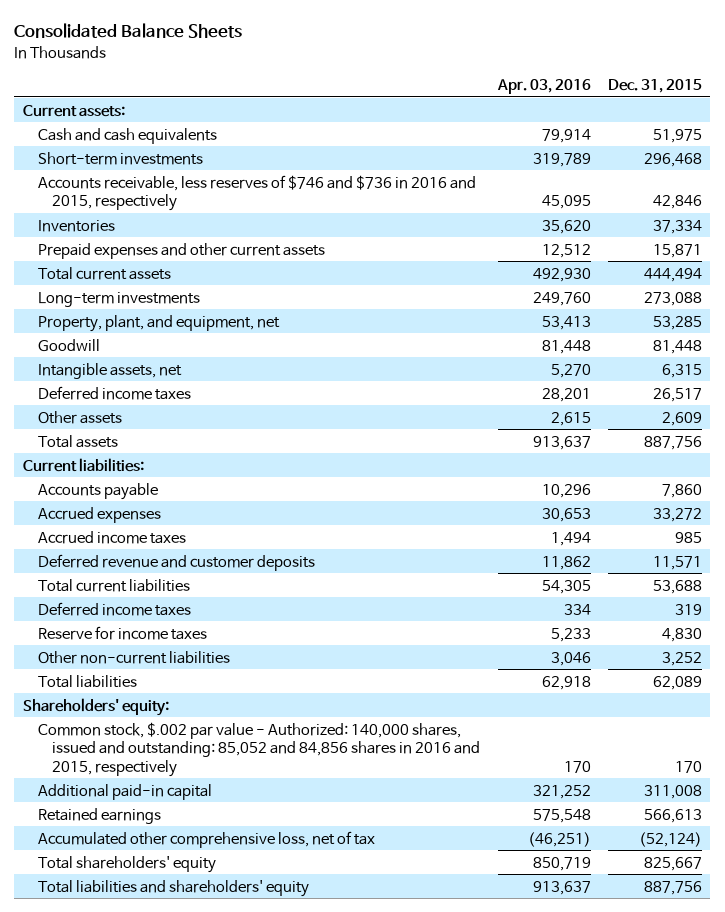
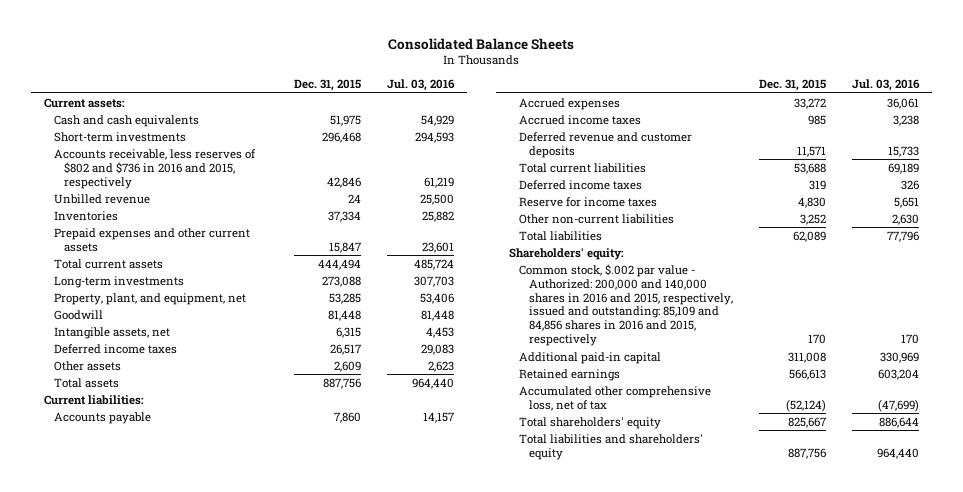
- | Apr. 03, 2016 | Dec. 31, 2015
+ | Dec. 31, 2015 | Jul. 03, 2016
- Accounts receivable, less reserves of $746 and $736 in 2016 and 2015, respectively | 45,095 | 42,846
+ Accounts receivable, less reserves of $802 and $736 in 2016 and 2015, respectively | 42,846 | 61,219
+ Unbilled revenue | 24 | 25,500
- Prepaid expenses and other current assets | 12,512 | 15,871
+ Prepaid expenses and other current assets | 15,847 | 23,601
- Common stock, $.002 par value - Authorized: 140,000 shares, issued and outstanding: 85,052 and 84,856 shares in 2016 and 2015, respectively | 170 | 170
+ Common stock, $.002 par value - Authorized: 200,000 and 140,000 shares in 2016 and 2015, respectively, issued and outstanding: 85,109 and 84,856 shares in 2016 and 2015, respectively | 170 | 170

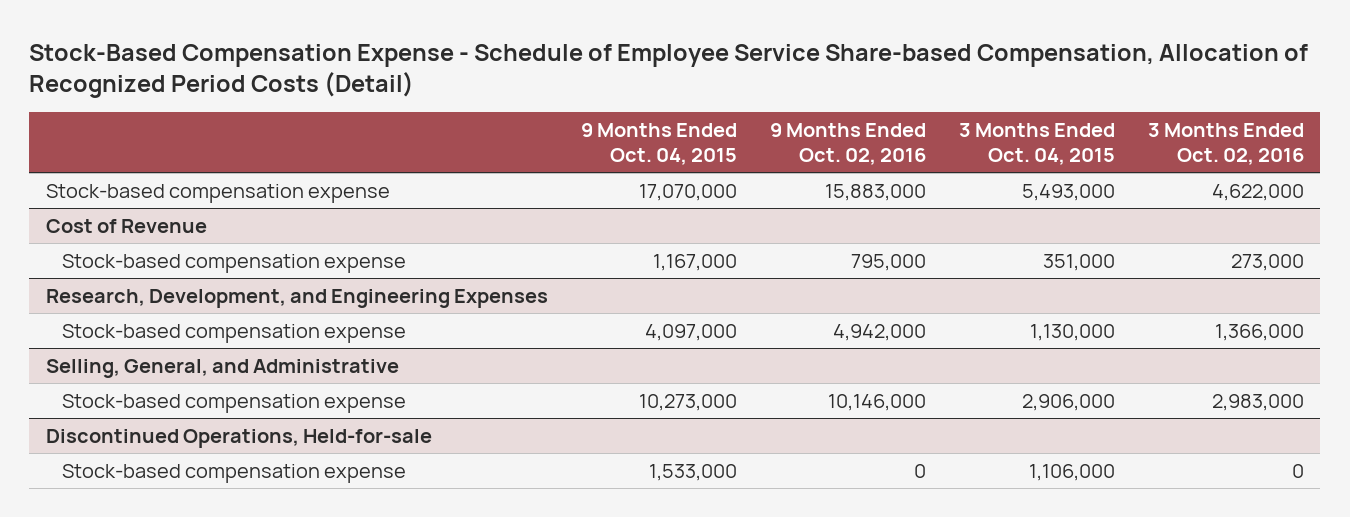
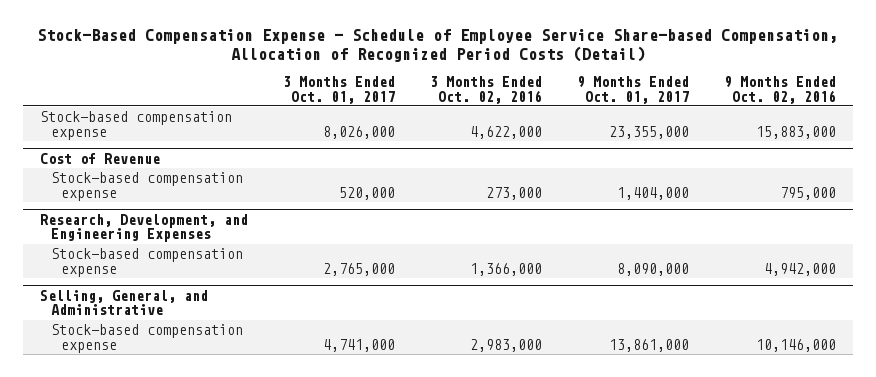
- | 9 Months Ended Oct. 04, 2015 | 9 Months Ended Oct. 02, 2016 | 3 Months Ended Oct. 04, 2015 | 3 Months Ended Oct. 02, 2016
+ | 3 Months Ended Oct. 01, 2017 | 3 Months Ended Oct. 02, 2016 | 9 Months Ended Oct. 01, 2017 | 9 Months Ended Oct. 02, 2016
- Discontinued Operations, Held-for-sale
- Stock-based compensation expense | 1,533,000 | 0 | 1,106,000 | 0

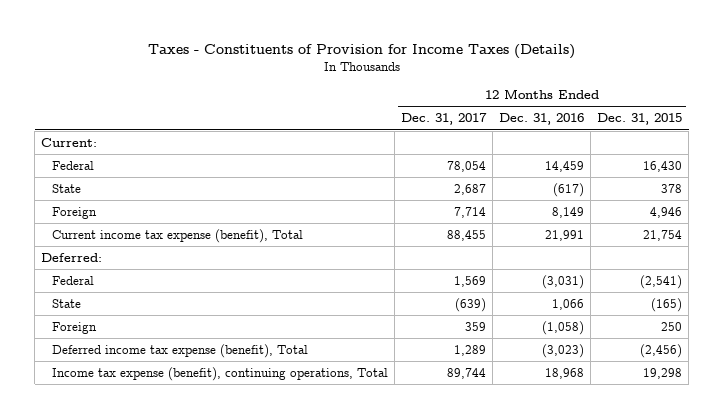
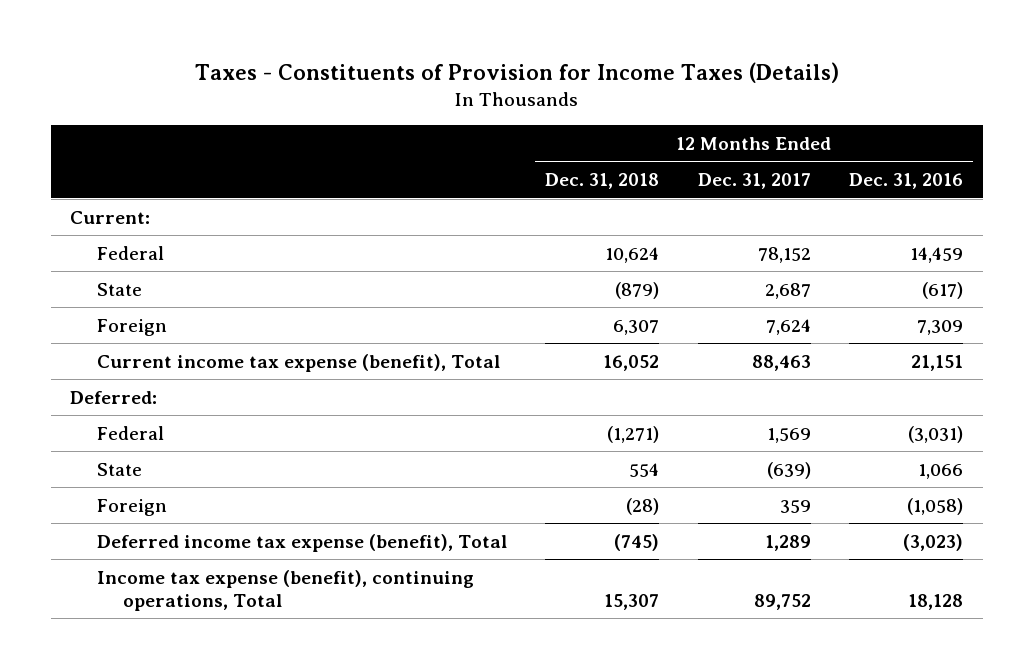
- | 12 Months Ended Dec. 31, 2017 | 12 Months Ended Dec. 31, 2016 | 12 Months Ended Dec. 31, 2015
+ | 12 Months Ended Dec. 31, 2018 | 12 Months Ended Dec. 31, 2017 | 12 Months Ended Dec. 31, 2016
- Federal | 78,054 | 14,459 | 16,430
+ Federal | 10,624 | 78,152 | 14,459
- Foreign | 7,714 | 8,149 | 4,946
- Current income tax expense (benefit), Total | 88,455 | 21,991 | 21,754
+ Foreign | 6,307 | 7,624 | 7,309
+ Current income tax expense (benefit), Total | 16,052 | 88,463 | 21,151
- Income tax expense (benefit), continuing operations, Total | 89,744 | 18,968 | 19,298
+ Income tax expense (benefit), continuing operations, Total | 15,307 | 89,752 | 18,128

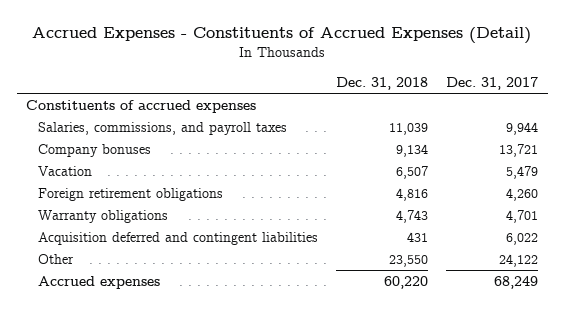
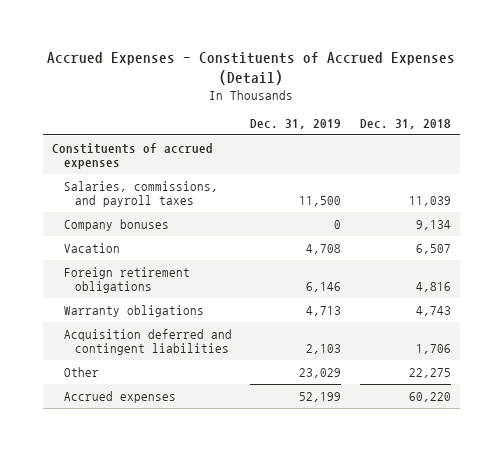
- | Dec. 31, 2018 | Dec. 31, 2017
+ | Dec. 31, 2019 | Dec. 31, 2018
- Acquisition deferred and contingent liabilities | 431 | 6,022
- Other | 23,550 | 24,122
+ Acquisition deferred and contingent liabilities | 2,103 | 1,706
+ Other | 23,029 | 22,275

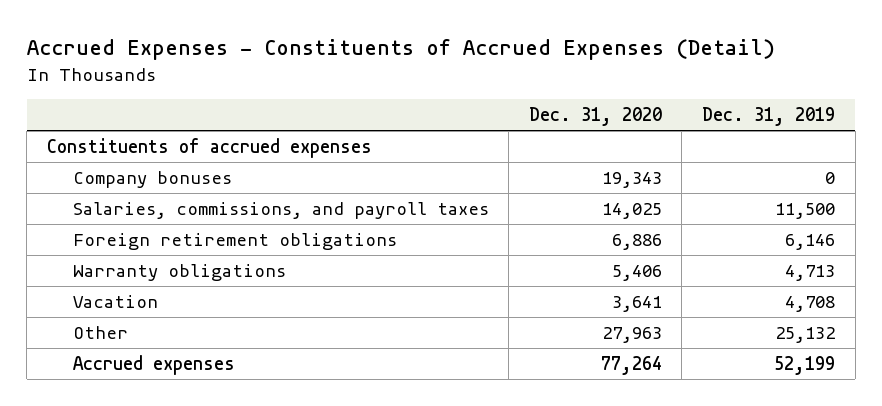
- | Dec. 31, 2019 | Dec. 31, 2018
+ | Dec. 31, 2020 | Dec. 31, 2019
moved down: Salaries, commissions, and payroll taxes | 14,025 | 11,500
- Acquisition deferred and contingent liabilities | 2,103 | 1,706
- Other | 23,029 | 22,275
moved down: Vacation | 3,641 | 4,708
+ Other | 27,963 | 25,132

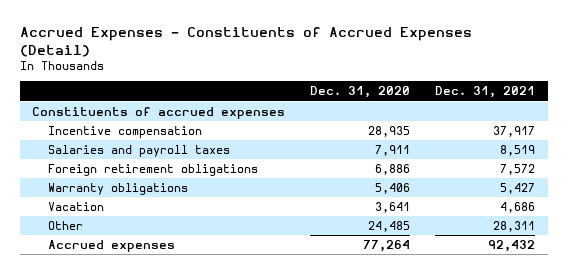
- | Dec. 31, 2020 | Dec. 31, 2019
+ | Dec. 31, 2020 | Dec. 31, 2021
- Company bonuses | 19,343 | 0
- Salaries, commissions, and payroll taxes | 14,025 | 11,500
+ Incentive compensation | 28,935 | 37,917
+ Salaries and payroll taxes | 7,911 | 8,519
- Other | 27,963 | 25,132
+ Other | 24,485 | 28,311

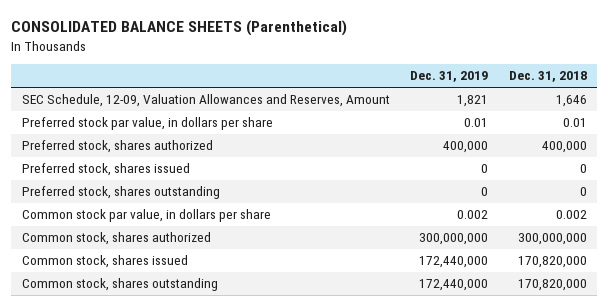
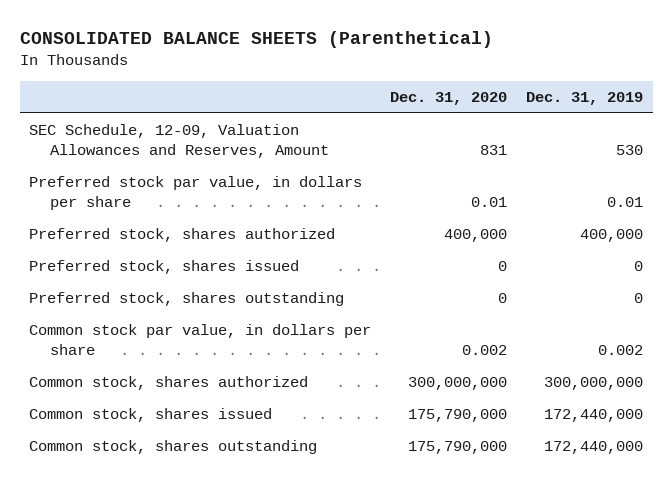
- | Dec. 31, 2019 | Dec. 31, 2018
+ | Dec. 31, 2020 | Dec. 31, 2019
- SEC Schedule, 12-09, Valuation Allowances and Reserves, Amount | 1,821 | 1,646
+ SEC Schedule, 12-09, Valuation Allowances and Reserves, Amount | 831 | 530

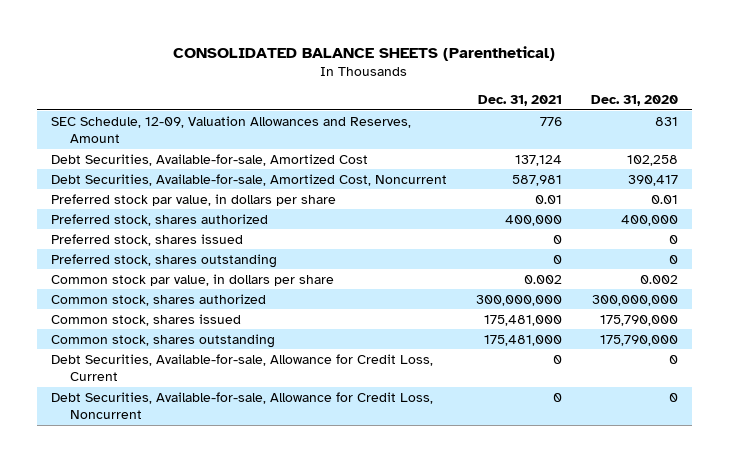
- | Dec. 31, 2020 | Dec. 31, 2019
+ | Dec. 31, 2021 | Dec. 31, 2020
+ Debt Securities, Available-for-sale, Amortized Cost | 137,124 | 102,258
+ Debt Securities, Available-for-sale, Amortized Cost, Noncurrent | 587,981 | 390,417
+ Debt Securities, Available-for-sale, Allowance for Credit Loss, Current | 0 | 0
+ Debt Securities, Available-for-sale, Allowance for Credit Loss, Noncurrent | 0 | 0

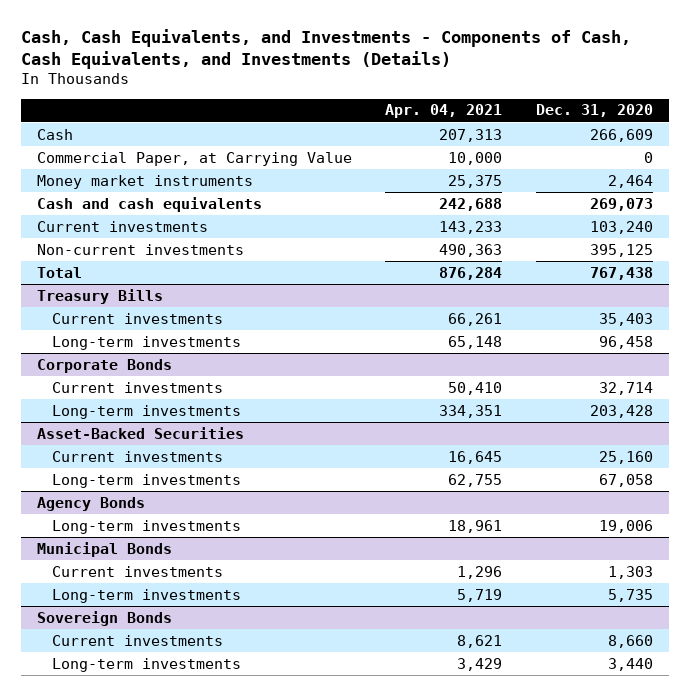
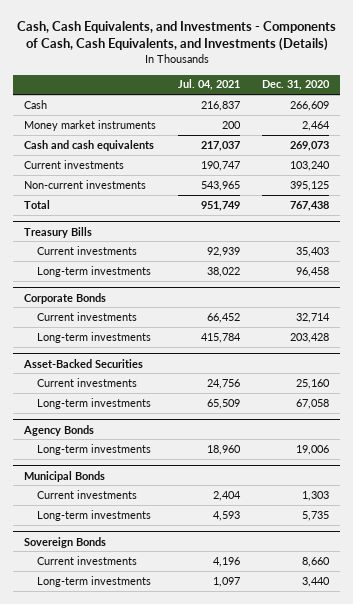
- | Apr. 04, 2021 | Dec. 31, 2020
+ | Jul. 04, 2021 | Dec. 31, 2020
- Commercial Paper, at Carrying Value | 10,000 | 0

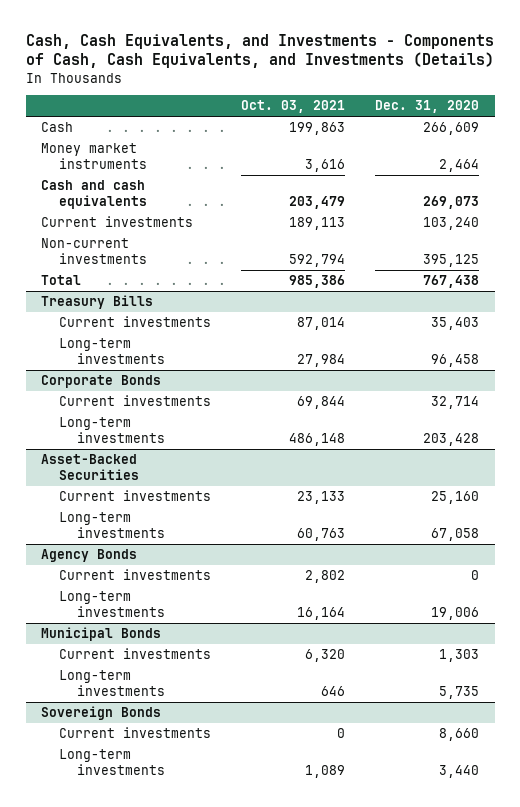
- | Jul. 04, 2021 | Dec. 31, 2020
+ | Oct. 03, 2021 | Dec. 31, 2020
@ Agency Bonds
+ Current investments | 2,802 | 0

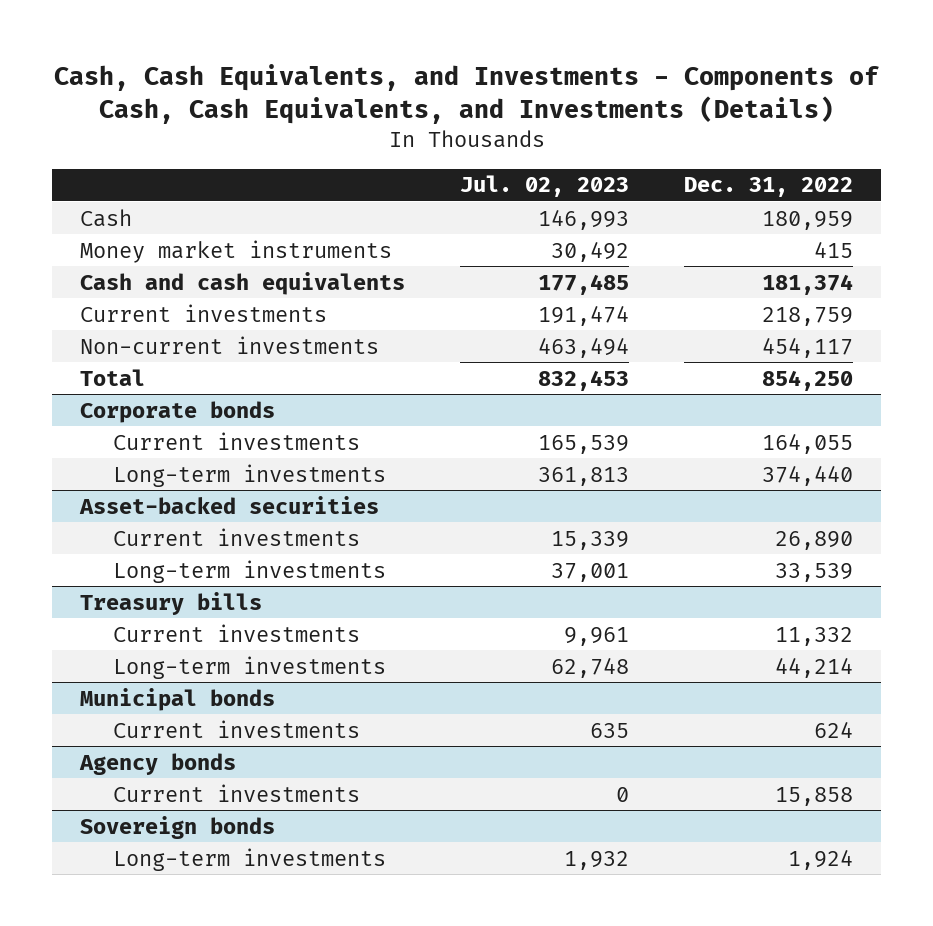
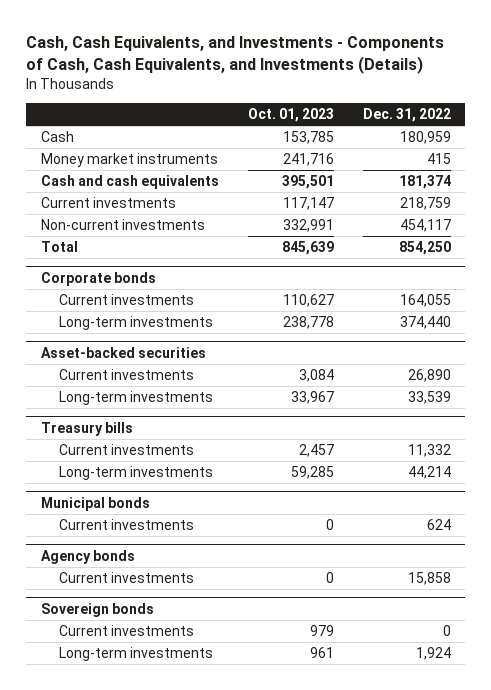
- | Jul. 02, 2023 | Dec. 31, 2022
+ | Oct. 01, 2023 | Dec. 31, 2022
@ Sovereign bonds
+ Current investments | 979 | 0

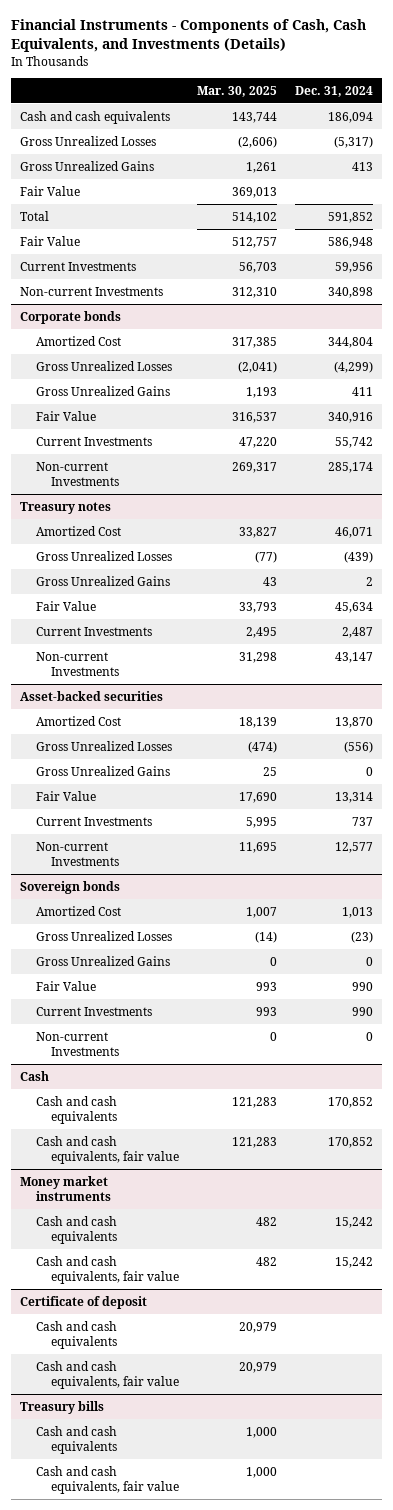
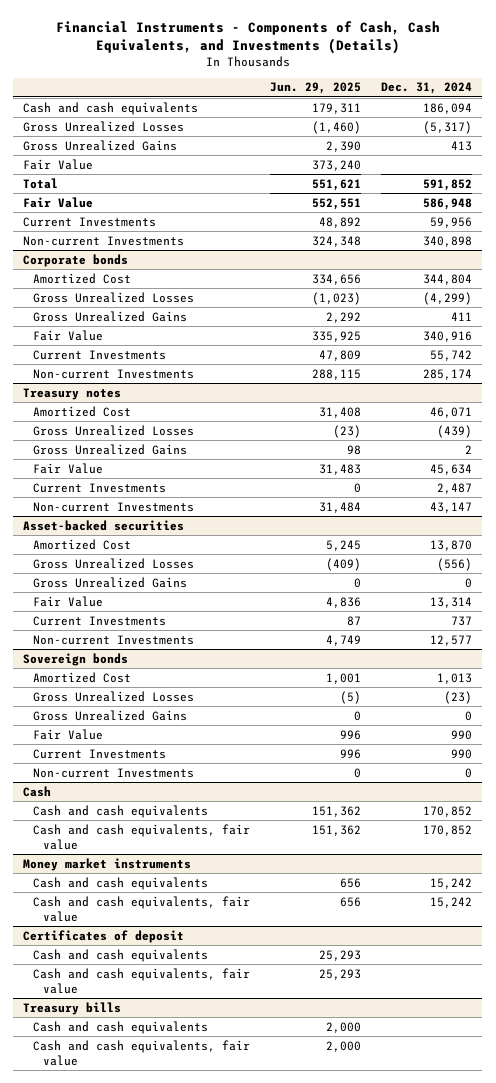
- | Mar. 30, 2025 | Dec. 31, 2024
+ | Jun. 29, 2025 | Dec. 31, 2024
- Certificate of deposit
+ Certificates of deposit

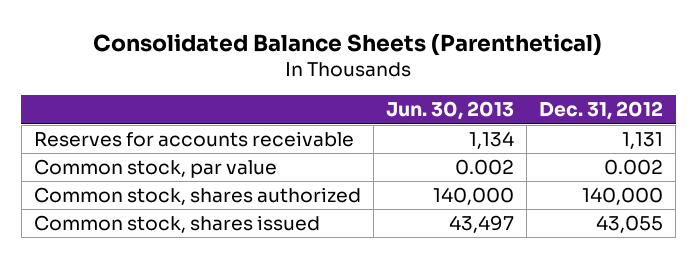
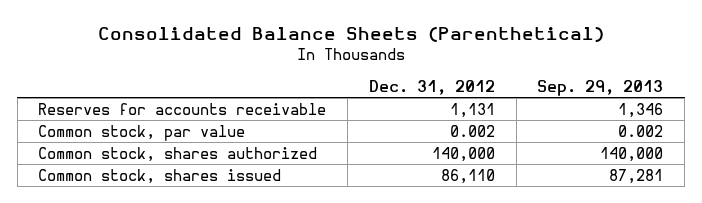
- | Jun. 30, 2013 | Dec. 31, 2012
+ | Dec. 31, 2012 | Sep. 29, 2013
- Common stock, shares issued | 43,497 | 43,055
+ Common stock, shares issued | 86,110 | 87,281

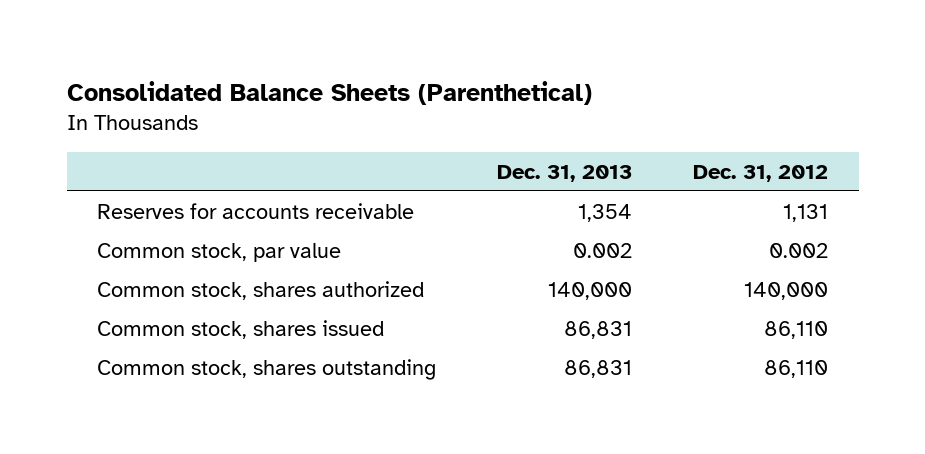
- | Dec. 31, 2012 | Sep. 29, 2013
+ | Dec. 31, 2013 | Dec. 31, 2012
+ Common stock, shares outstanding | 86,831 | 86,110

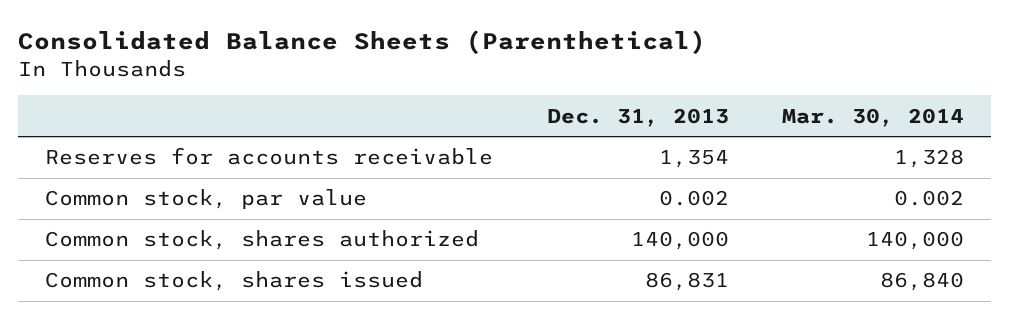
- | Dec. 31, 2013 | Dec. 31, 2012
+ | Dec. 31, 2013 | Mar. 30, 2014
- Common stock, shares outstanding | 86,831 | 86,110

